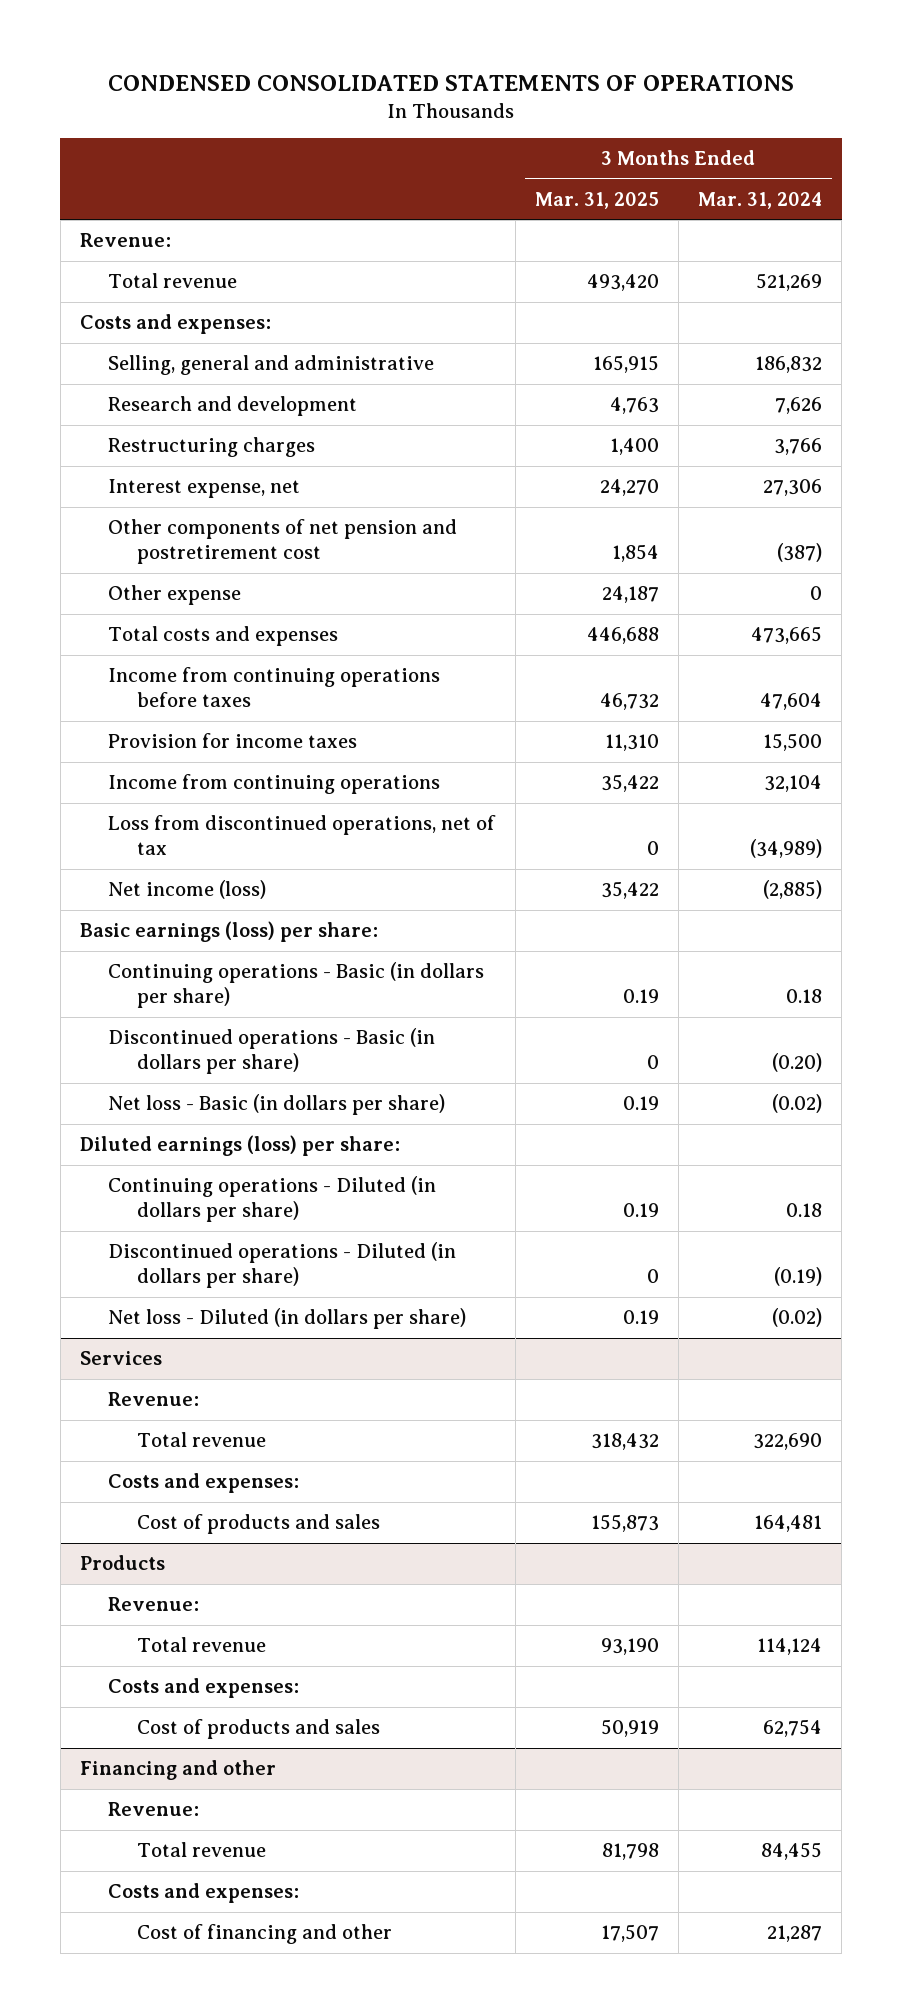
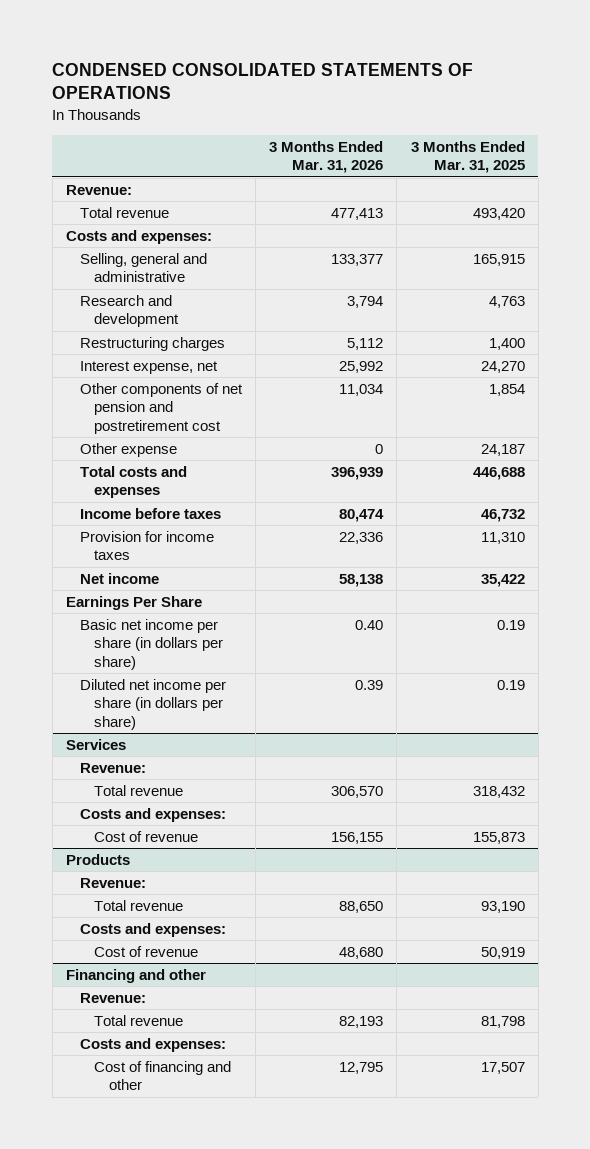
- | 3 Months Ended Mar. 31, 2025 | 3 Months Ended Mar. 31, 2024
+ | 3 Months Ended Mar. 31, 2026 | 3 Months Ended Mar. 31, 2025
- Income from continuing operations before taxes | 46,732 | 47,604
+ Income before taxes | 80,474 | 46,732
- Income from continuing operations | 35,422 | 32,104
- Loss from discontinued operations, net of tax | 0 | (34,989)
- Net income (loss) | 35,422 | (2,885)
- Basic earnings (loss) per share:
- Continuing operations - Basic (in dollars per share) | 0.19 | 0.18
- Discontinued operations - Basic (in dollars per share) | 0 | (0.20)
- Net loss - Basic (in dollars per share) | 0.19 | (0.02)
- Diluted earnings (loss) per share:
- Continuing operations - Diluted (in dollars per share) | 0.19 | 0.18
- Discontinued operations - Diluted (in dollars per share) | 0 | (0.19)
- Net loss - Diluted (in dollars per share) | 0.19 | (0.02)
+ Net income | 58,138 | 35,422
+ Earnings Per Share
+ Basic net income per share (in dollars per share) | 0.40 | 0.19
+ Diluted net income per share (in dollars per share) | 0.39 | 0.19
@ Services
- Cost of products and sales | 155,873 | 164,481
+ Cost of revenue | 156,155 | 155,873
@ Products
- Cost of products and sales | 50,919 | 62,754
+ Cost of revenue | 48,680 | 50,919

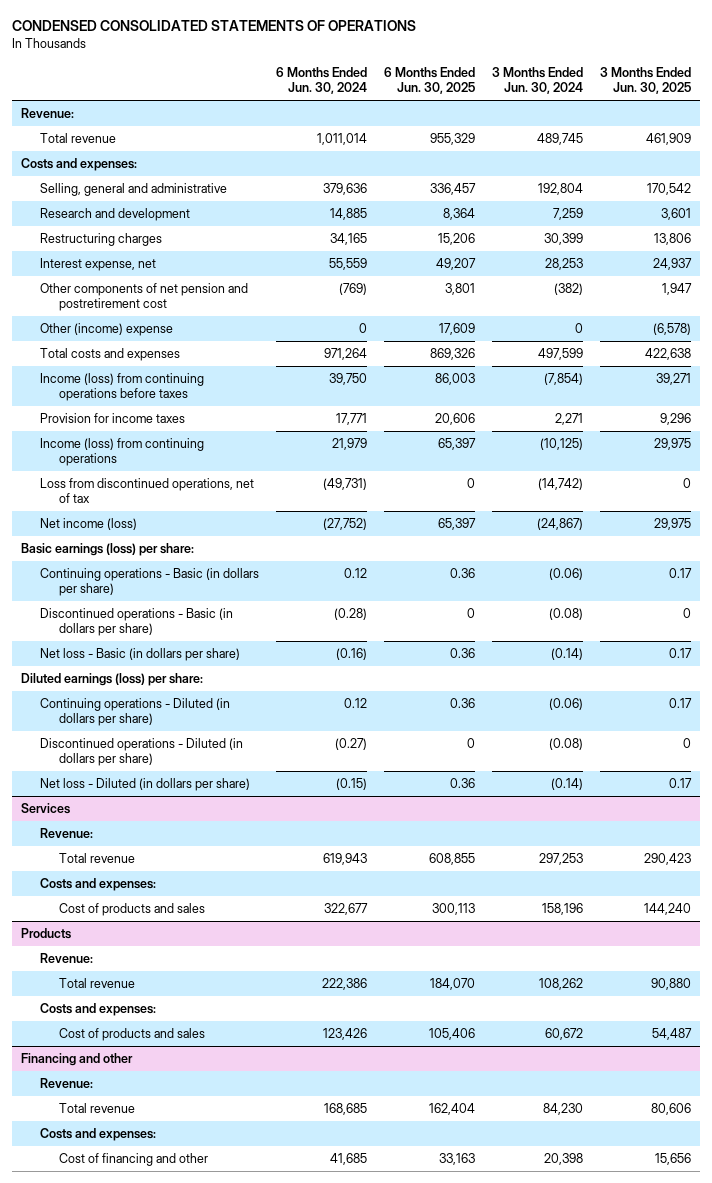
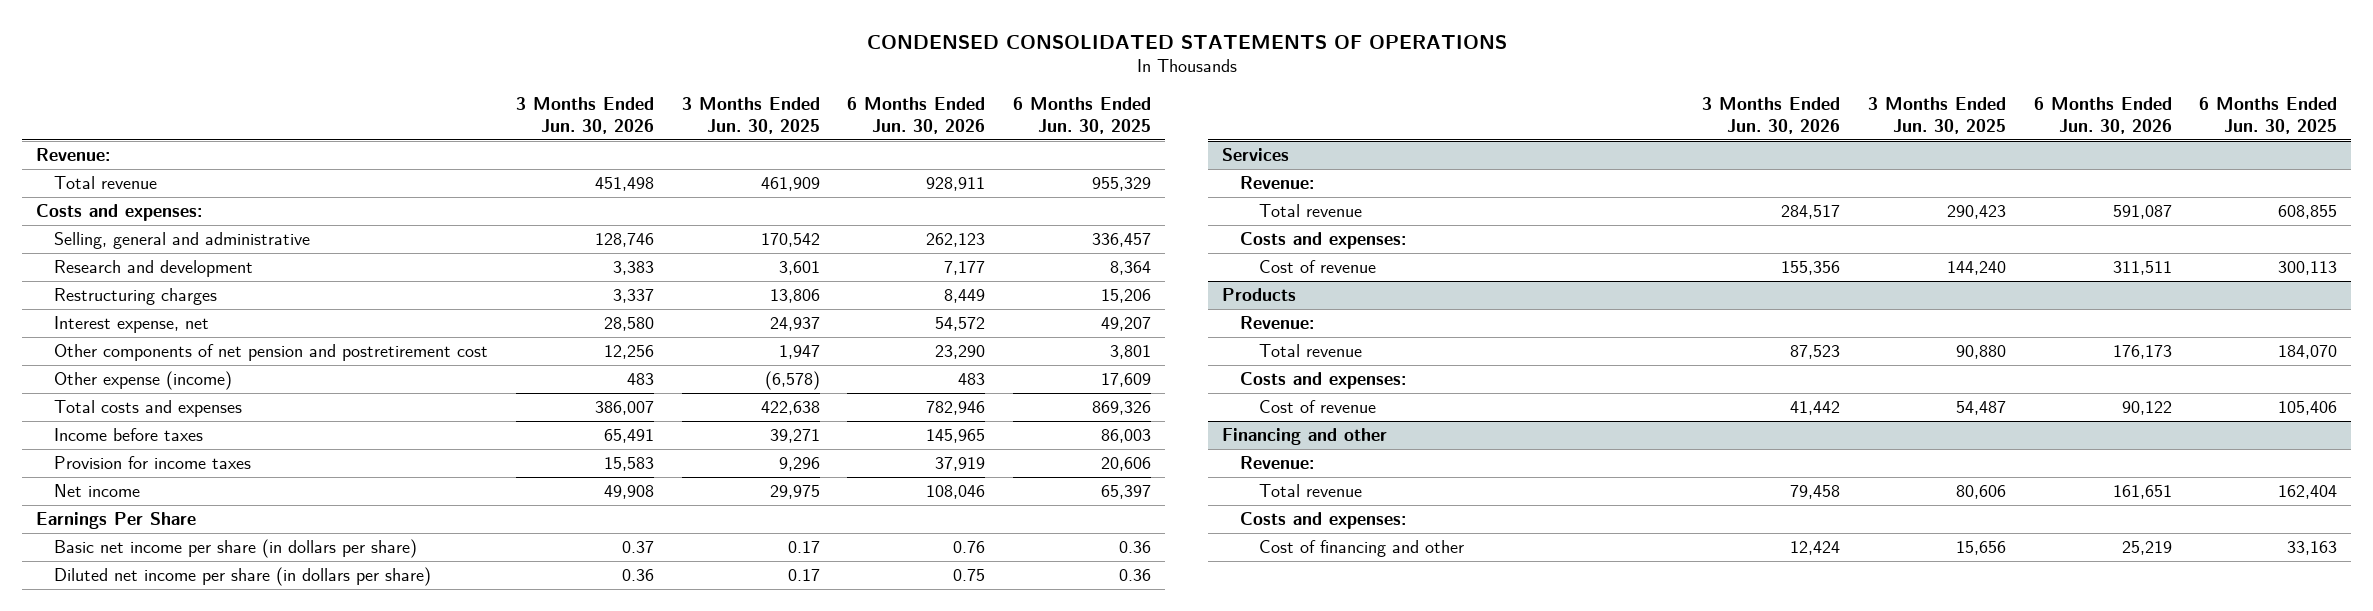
- | 6 Months Ended Jun. 30, 2024 | 6 Months Ended Jun. 30, 2025 | 3 Months Ended Jun. 30, 2024 | 3 Months Ended Jun. 30, 2025
+ | 3 Months Ended Jun. 30, 2026 | 3 Months Ended Jun. 30, 2025 | 6 Months Ended Jun. 30, 2026 | 6 Months Ended Jun. 30, 2025
- Other (income) expense | 0 | 17,609 | 0 | (6,578)
+ Other expense (income) | 483 | (6,578) | 483 | 17,609
- Income (loss) from continuing operations before taxes | 39,750 | 86,003 | (7,854) | 39,271
+ Income before taxes | 65,491 | 39,271 | 145,965 | 86,003
- Income (loss) from continuing operations | 21,979 | 65,397 | (10,125) | 29,975
- Loss from discontinued operations, net of tax | (49,731) | 0 | (14,742) | 0
- Net income (loss) | (27,752) | 65,397 | (24,867) | 29,975
- Basic earnings (loss) per share:
- Continuing operations - Basic (in dollars per share) | 0.12 | 0.36 | (0.06) | 0.17
- Discontinued operations - Basic (in dollars per share) | (0.28) | 0 | (0.08) | 0
- Net loss - Basic (in dollars per share) | (0.16) | 0.36 | (0.14) | 0.17
- Diluted earnings (loss) per share:
- Continuing operations - Diluted (in dollars per share) | 0.12 | 0.36 | (0.06) | 0.17
- Discontinued operations - Diluted (in dollars per share) | (0.27) | 0 | (0.08) | 0
- Net loss - Diluted (in dollars per share) | (0.15) | 0.36 | (0.14) | 0.17
+ Net income | 49,908 | 29,975 | 108,046 | 65,397
+ Earnings Per Share
+ Basic net income per share (in dollars per share) | 0.37 | 0.17 | 0.76 | 0.36
+ Diluted net income per share (in dollars per share) | 0.36 | 0.17 | 0.75 | 0.36
@ Services
- Cost of products and sales | 322,677 | 300,113 | 158,196 | 144,240
+ Cost of revenue | 155,356 | 144,240 | 311,511 | 300,113
@ Products
- Cost of products and sales | 123,426 | 105,406 | 60,672 | 54,487
+ Cost of revenue | 41,442 | 54,487 | 90,122 | 105,406

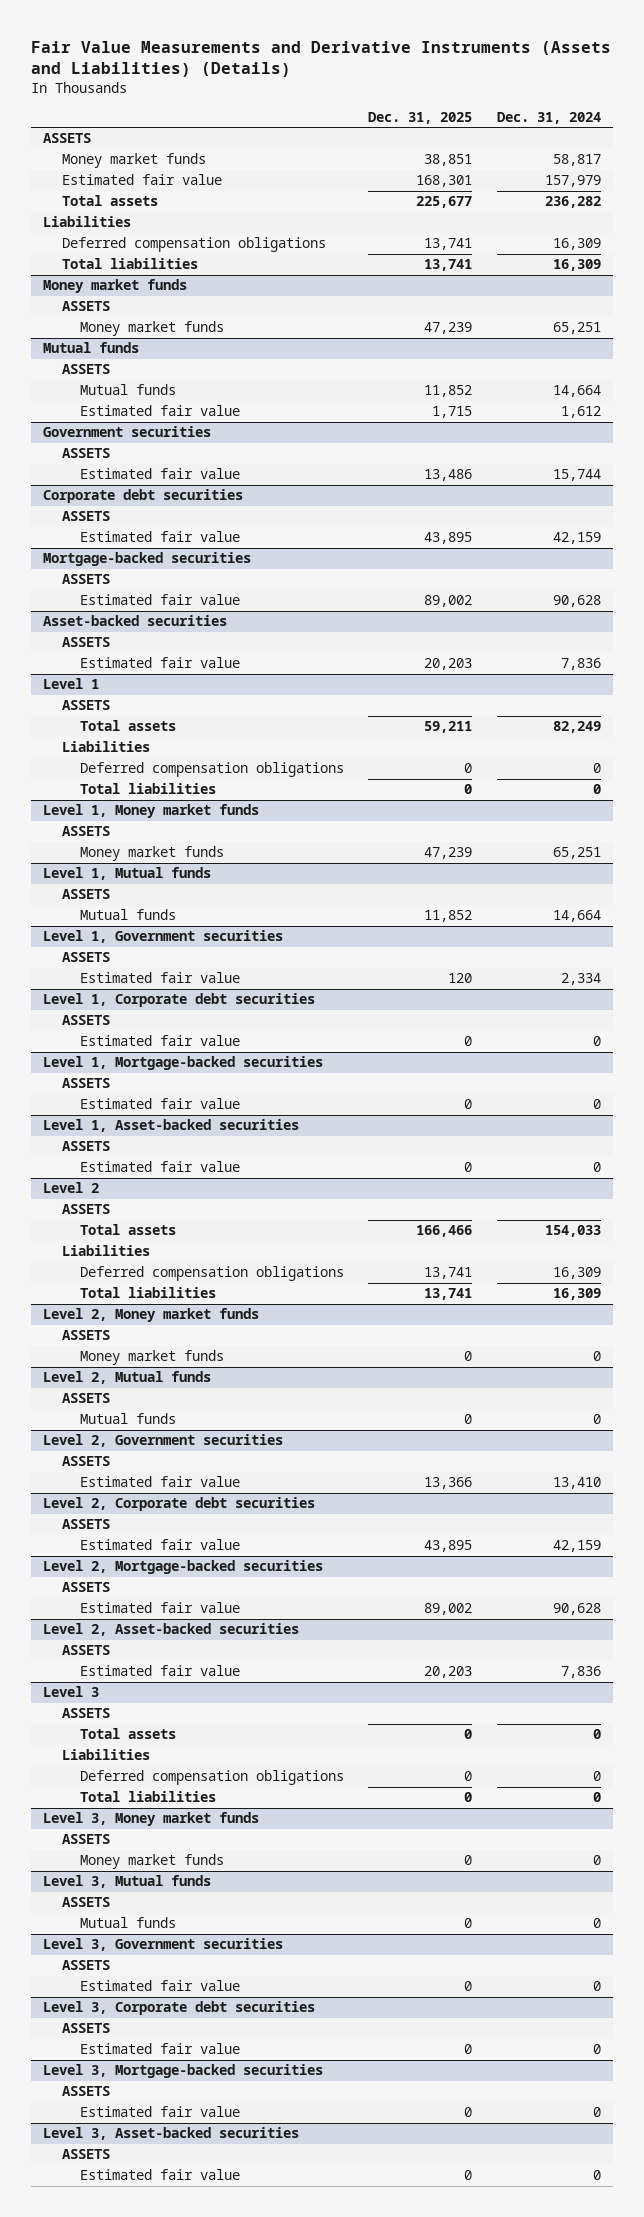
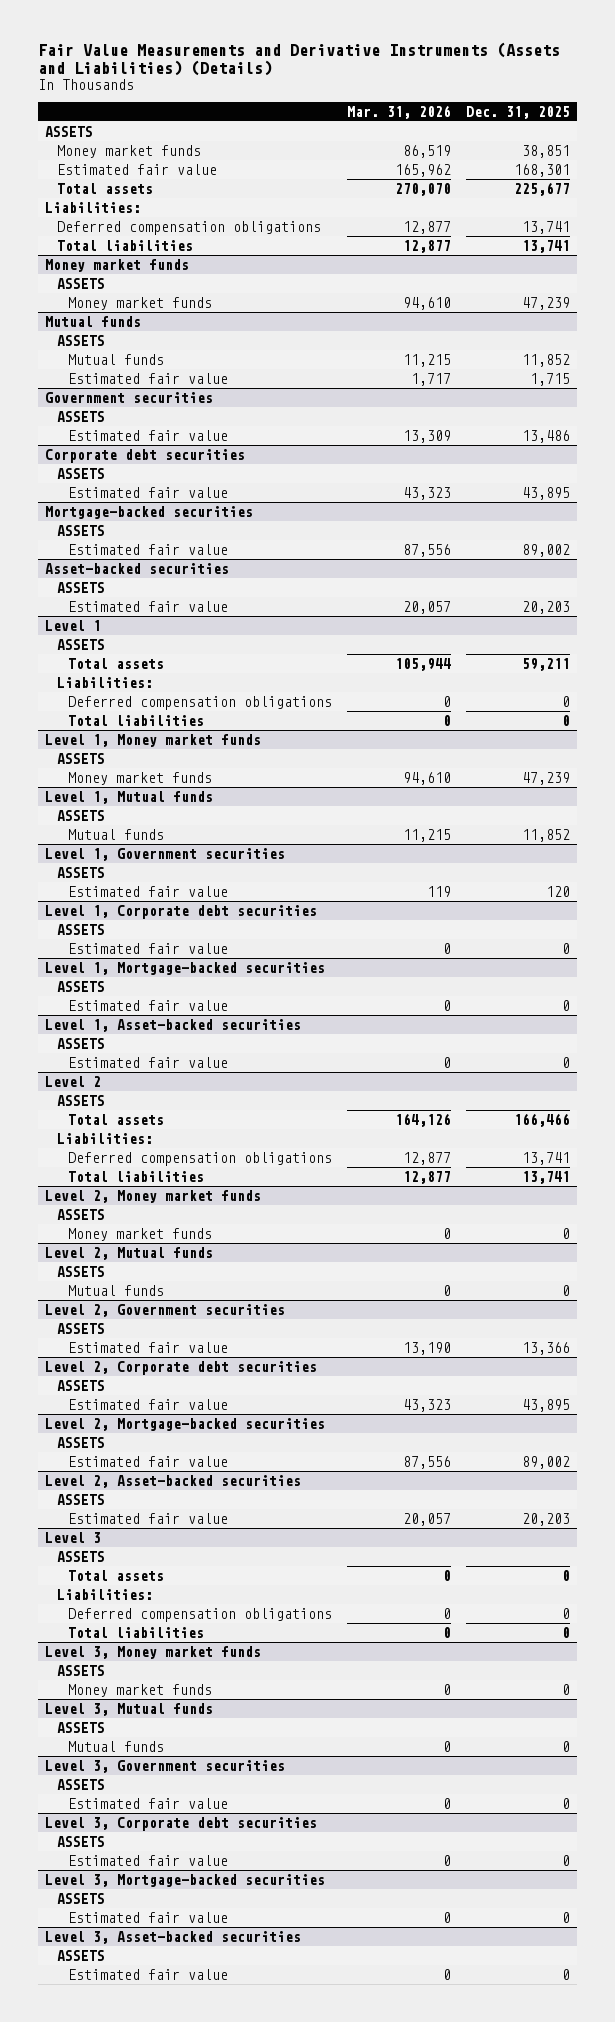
- | Dec. 31, 2025 | Dec. 31, 2024
+ | Mar. 31, 2026 | Dec. 31, 2025
- Liabilities
+ Liabilities:
@ Level 1
- Liabilities
+ Liabilities:
@ Level 2
- Liabilities
+ Liabilities:
@ Level 3
- Liabilities
+ Liabilities:

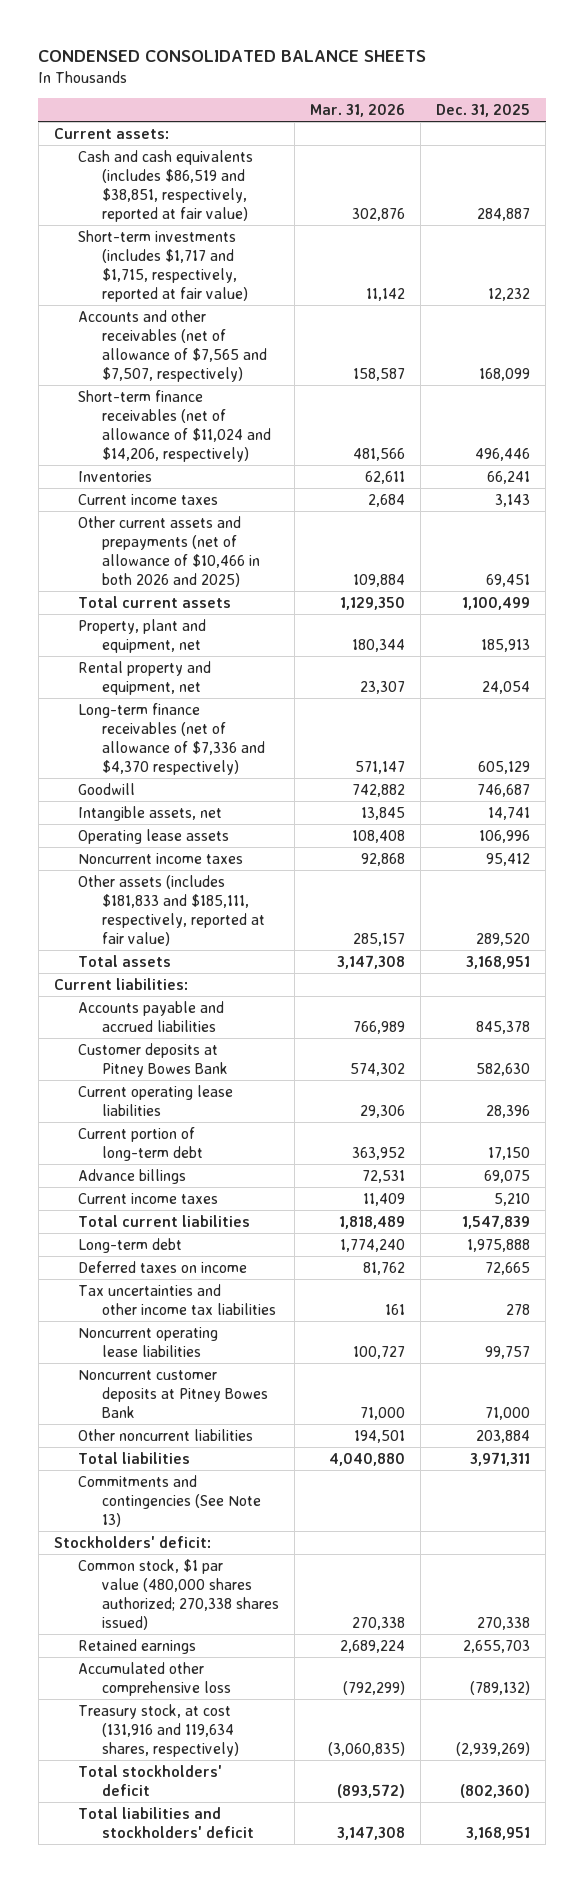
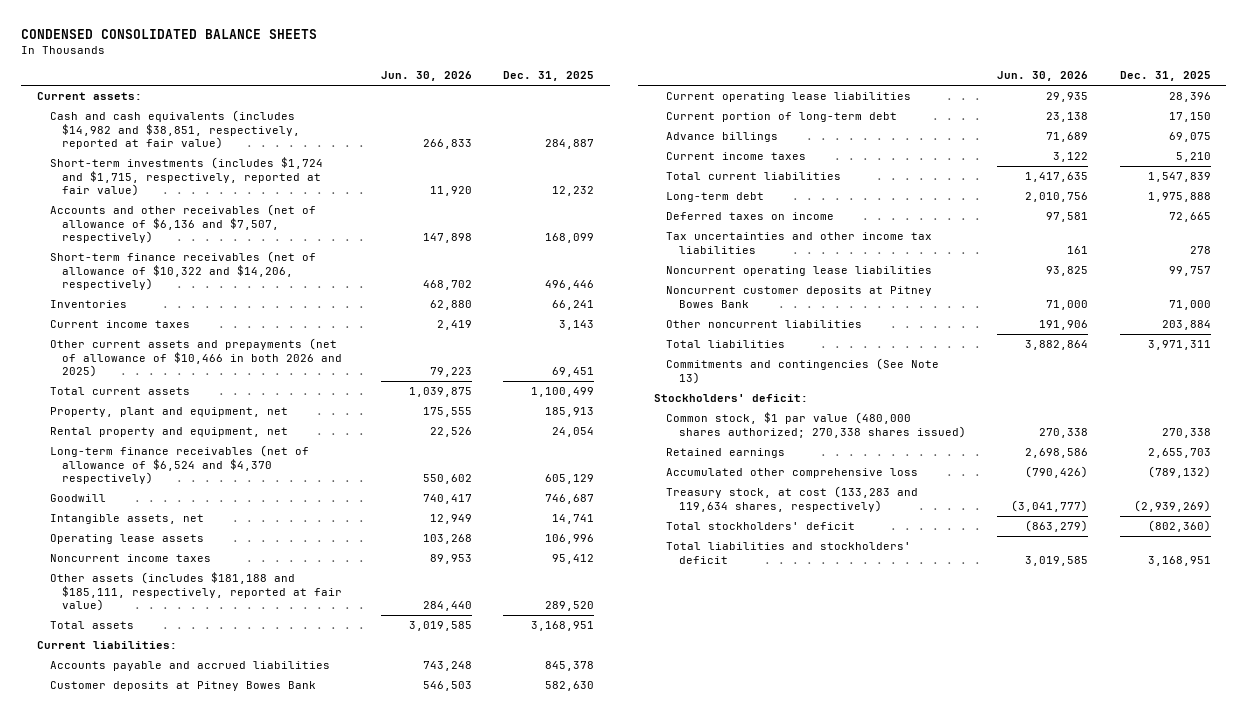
- | Mar. 31, 2026 | Dec. 31, 2025
+ | Jun. 30, 2026 | Dec. 31, 2025
- Cash and cash equivalents (includes $86,519 and $38,851, respectively, reported at fair value) | 302,876 | 284,887
- Short-term investments (includes $1,717 and $1,715, respectively, reported at fair value) | 11,142 | 12,232
- Accounts and other receivables (net of allowance of $7,565 and $7,507, respectively) | 158,587 | 168,099
- Short-term finance receivables (net of allowance of $11,024 and $14,206, respectively) | 481,566 | 496,446
+ Cash and cash equivalents (includes $14,982 and $38,851, respectively, reported at fair value) | 266,833 | 284,887
+ Short-term investments (includes $1,724 and $1,715, respectively, reported at fair value) | 11,920 | 12,232
+ Accounts and other receivables (net of allowance of $6,136 and $7,507, respectively) | 147,898 | 168,099
+ Short-term finance receivables (net of allowance of $10,322 and $14,206, respectively) | 468,702 | 496,446
- Long-term finance receivables (net of allowance of $7,336 and $4,370 respectively) | 571,147 | 605,129
+ Long-term finance receivables (net of allowance of $6,524 and $4,370 respectively) | 550,602 | 605,129
- Other assets (includes $181,833 and $185,111, respectively, reported at fair value) | 285,157 | 289,520
+ Other assets (includes $181,188 and $185,111, respectively, reported at fair value) | 284,440 | 289,520
- Treasury stock, at cost (131,916 and 119,634 shares, respectively) | (3,060,835) | (2,939,269)
+ Treasury stock, at cost (133,283 and 119,634 shares, respectively) | (3,041,777) | (2,939,269)

